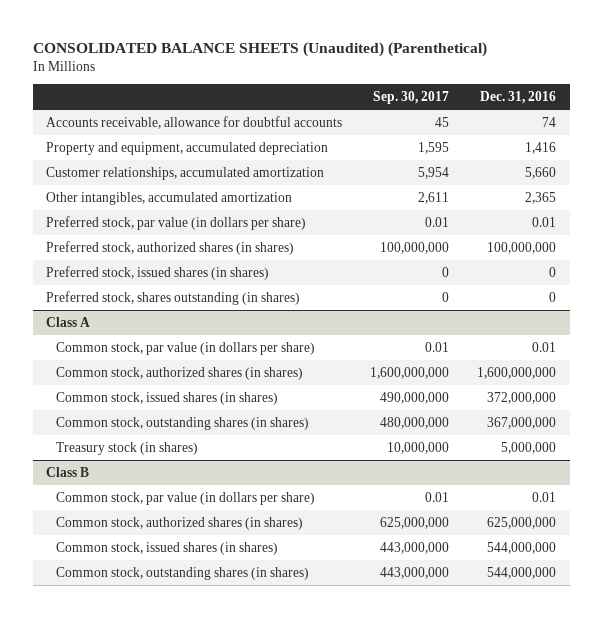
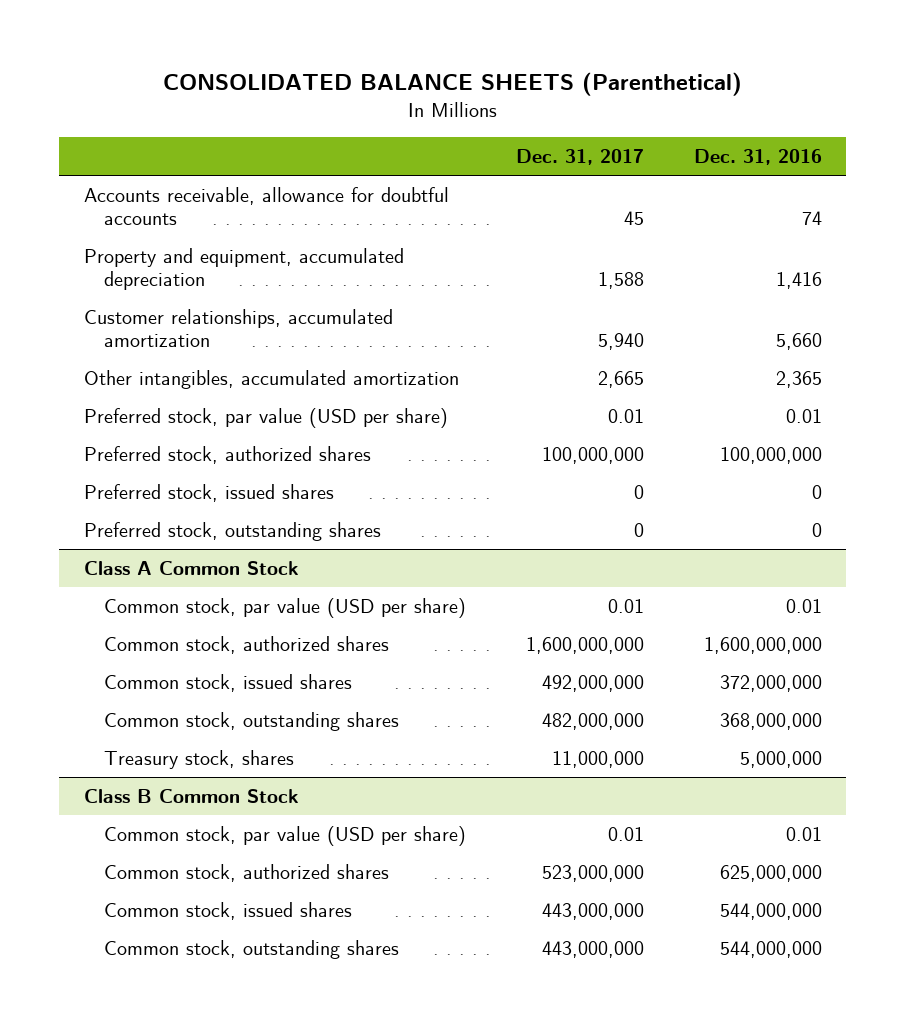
- CONSOLIDATED BALANCE SHEETS (Unaudited) (Parenthetical)
+ CONSOLIDATED BALANCE SHEETS (Parenthetical)
- | Sep. 30, 2017 | Dec. 31, 2016
+ | Dec. 31, 2017 | Dec. 31, 2016
- Preferred stock, par value (in dollars per share) | 0.01 | 0.01
- Preferred stock, authorized shares (in shares) | 100,000,000 | 100,000,000
- Preferred stock, issued shares (in shares) | 0 | 0
- Preferred stock, shares outstanding (in shares) | 0 | 0
- Class A
- Common stock, par value (in dollars per share) | 0.01 | 0.01
- Common stock, authorized shares (in shares) | 1,600,000,000 | 1,600,000,000
- Common stock, issued shares (in shares) | 490,000,000 | 372,000,000
- Common stock, outstanding shares (in shares) | 480,000,000 | 367,000,000
- Treasury stock (in shares) | 10,000,000 | 5,000,000
- Class B
- Common stock, par value (in dollars per share) | 0.01 | 0.01
- Common stock, authorized shares (in shares) | 625,000,000 | 625,000,000
- Common stock, issued shares (in shares) | 443,000,000 | 544,000,000
- Common stock, outstanding shares (in shares) | 443,000,000 | 544,000,000
+ Preferred stock, par value (USD per share) | 0.01 | 0.01
+ Preferred stock, authorized shares | 100,000,000 | 100,000,000
+ Preferred stock, issued shares | 0 | 0
+ Preferred stock, outstanding shares | 0 | 0
+ Class A Common Stock
+ Common stock, par value (USD per share) | 0.01 | 0.01
+ Common stock, authorized shares | 1,600,000,000 | 1,600,000,000
+ Common stock, issued shares | 492,000,000 | 372,000,000
+ Common stock, outstanding shares | 482,000,000 | 368,000,000
+ Treasury stock, shares | 11,000,000 | 5,000,000
+ Class B Common Stock
+ Common stock, par value (USD per share) | 0.01 | 0.01
+ Common stock, authorized shares | 523,000,000 | 625,000,000
+ Common stock, issued shares | 443,000,000 | 544,000,000
+ Common stock, outstanding shares | 443,000,000 | 544,000,000

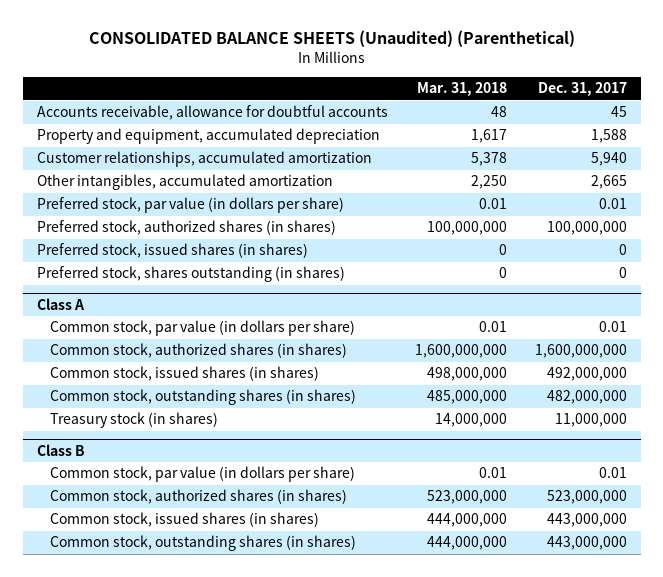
- CONSOLIDATED BALANCE SHEETS (Parenthetical)
+ CONSOLIDATED BALANCE SHEETS (Unaudited) (Parenthetical)
- | Dec. 31, 2017 | Dec. 31, 2016
+ | Mar. 31, 2018 | Dec. 31, 2017
- Preferred stock, par value (USD per share) | 0.01 | 0.01
- Preferred stock, authorized shares | 100,000,000 | 100,000,000
- Preferred stock, issued shares | 0 | 0
- Preferred stock, outstanding shares | 0 | 0
- Class A Common Stock
- Common stock, par value (USD per share) | 0.01 | 0.01
- Common stock, authorized shares | 1,600,000,000 | 1,600,000,000
- Common stock, issued shares | 492,000,000 | 372,000,000
- Common stock, outstanding shares | 482,000,000 | 368,000,000
- Treasury stock, shares | 11,000,000 | 5,000,000
- Class B Common Stock
- Common stock, par value (USD per share) | 0.01 | 0.01
- Common stock, authorized shares | 523,000,000 | 625,000,000
- Common stock, issued shares | 443,000,000 | 544,000,000
- Common stock, outstanding shares | 443,000,000 | 544,000,000
+ Preferred stock, par value (in dollars per share) | 0.01 | 0.01
+ Preferred stock, authorized shares (in shares) | 100,000,000 | 100,000,000
+ Preferred stock, issued shares (in shares) | 0 | 0
+ Preferred stock, shares outstanding (in shares) | 0 | 0
+ Class A
+ Common stock, par value (in dollars per share) | 0.01 | 0.01
+ Common stock, authorized shares (in shares) | 1,600,000,000 | 1,600,000,000
+ Common stock, issued shares (in shares) | 498,000,000 | 492,000,000
+ Common stock, outstanding shares (in shares) | 485,000,000 | 482,000,000
+ Treasury stock (in shares) | 14,000,000 | 11,000,000
+ Class B
+ Common stock, par value (in dollars per share) | 0.01 | 0.01
+ Common stock, authorized shares (in shares) | 523,000,000 | 523,000,000
+ Common stock, issued shares (in shares) | 444,000,000 | 443,000,000
+ Common stock, outstanding shares (in shares) | 444,000,000 | 443,000,000

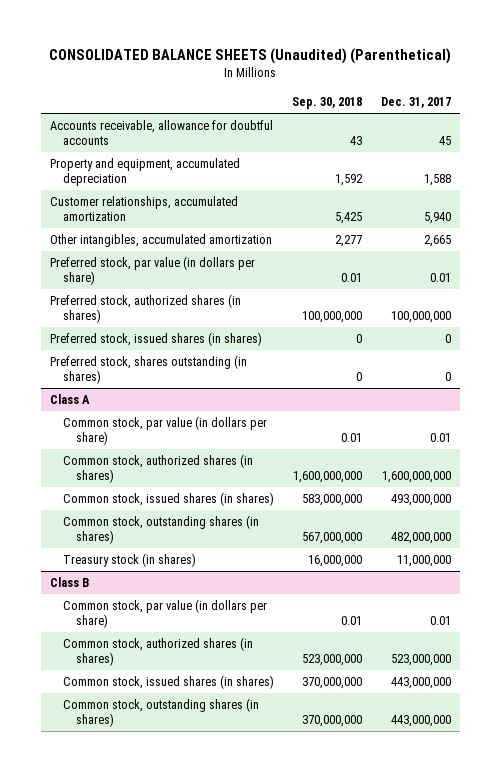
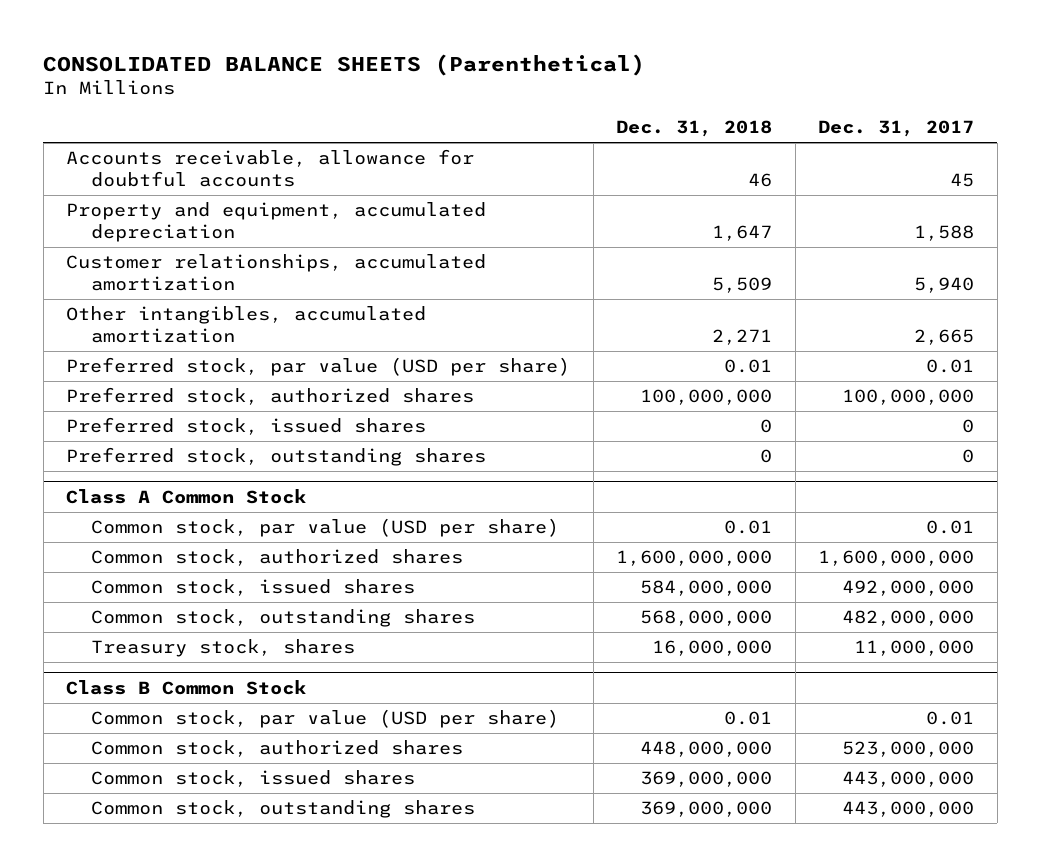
- CONSOLIDATED BALANCE SHEETS (Unaudited) (Parenthetical)
+ CONSOLIDATED BALANCE SHEETS (Parenthetical)
- | Sep. 30, 2018 | Dec. 31, 2017
+ | Dec. 31, 2018 | Dec. 31, 2017
- Preferred stock, par value (in dollars per share) | 0.01 | 0.01
- Preferred stock, authorized shares (in shares) | 100,000,000 | 100,000,000
- Preferred stock, issued shares (in shares) | 0 | 0
- Preferred stock, shares outstanding (in shares) | 0 | 0
- Class A
- Common stock, par value (in dollars per share) | 0.01 | 0.01
- Common stock, authorized shares (in shares) | 1,600,000,000 | 1,600,000,000
- Common stock, issued shares (in shares) | 583,000,000 | 493,000,000
- Common stock, outstanding shares (in shares) | 567,000,000 | 482,000,000
- Treasury stock (in shares) | 16,000,000 | 11,000,000
- Class B
- Common stock, par value (in dollars per share) | 0.01 | 0.01
- Common stock, authorized shares (in shares) | 523,000,000 | 523,000,000
- Common stock, issued shares (in shares) | 370,000,000 | 443,000,000
- Common stock, outstanding shares (in shares) | 370,000,000 | 443,000,000
+ Preferred stock, par value (USD per share) | 0.01 | 0.01
+ Preferred stock, authorized shares | 100,000,000 | 100,000,000
+ Preferred stock, issued shares | 0 | 0
+ Preferred stock, outstanding shares | 0 | 0
+ Class A Common Stock
+ Common stock, par value (USD per share) | 0.01 | 0.01
+ Common stock, authorized shares | 1,600,000,000 | 1,600,000,000
+ Common stock, issued shares | 584,000,000 | 492,000,000
+ Common stock, outstanding shares | 568,000,000 | 482,000,000
+ Treasury stock, shares | 16,000,000 | 11,000,000
+ Class B Common Stock
+ Common stock, par value (USD per share) | 0.01 | 0.01
+ Common stock, authorized shares | 448,000,000 | 523,000,000
+ Common stock, issued shares | 369,000,000 | 443,000,000
+ Common stock, outstanding shares | 369,000,000 | 443,000,000

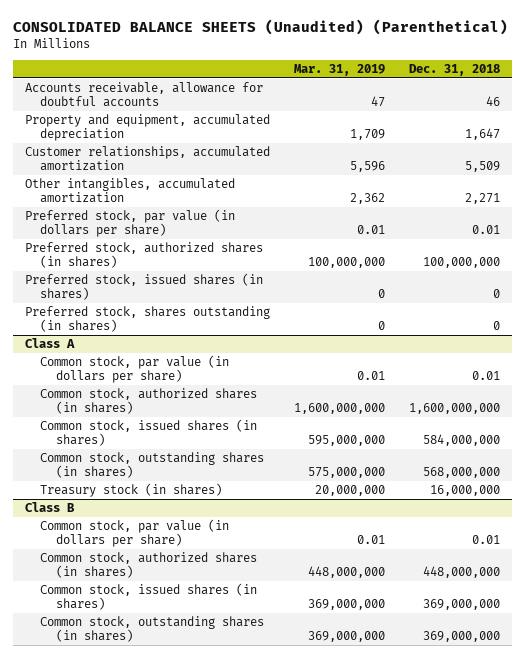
- CONSOLIDATED BALANCE SHEETS (Parenthetical)
+ CONSOLIDATED BALANCE SHEETS (Unaudited) (Parenthetical)
- | Dec. 31, 2018 | Dec. 31, 2017
+ | Mar. 31, 2019 | Dec. 31, 2018
- Preferred stock, par value (USD per share) | 0.01 | 0.01
- Preferred stock, authorized shares | 100,000,000 | 100,000,000
- Preferred stock, issued shares | 0 | 0
- Preferred stock, outstanding shares | 0 | 0
- Class A Common Stock
- Common stock, par value (USD per share) | 0.01 | 0.01
- Common stock, authorized shares | 1,600,000,000 | 1,600,000,000
- Common stock, issued shares | 584,000,000 | 492,000,000
- Common stock, outstanding shares | 568,000,000 | 482,000,000
- Treasury stock, shares | 16,000,000 | 11,000,000
- Class B Common Stock
- Common stock, par value (USD per share) | 0.01 | 0.01
- Common stock, authorized shares | 448,000,000 | 523,000,000
- Common stock, issued shares | 369,000,000 | 443,000,000
- Common stock, outstanding shares | 369,000,000 | 443,000,000
+ Preferred stock, par value (in dollars per share) | 0.01 | 0.01
+ Preferred stock, authorized shares (in shares) | 100,000,000 | 100,000,000
+ Preferred stock, issued shares (in shares) | 0 | 0
+ Preferred stock, shares outstanding (in shares) | 0 | 0
+ Class A
+ Common stock, par value (in dollars per share) | 0.01 | 0.01
+ Common stock, authorized shares (in shares) | 1,600,000,000 | 1,600,000,000
+ Common stock, issued shares (in shares) | 595,000,000 | 584,000,000
+ Common stock, outstanding shares (in shares) | 575,000,000 | 568,000,000
+ Treasury stock (in shares) | 20,000,000 | 16,000,000
+ Class B
+ Common stock, par value (in dollars per share) | 0.01 | 0.01
+ Common stock, authorized shares (in shares) | 448,000,000 | 448,000,000
+ Common stock, issued shares (in shares) | 369,000,000 | 369,000,000
+ Common stock, outstanding shares (in shares) | 369,000,000 | 369,000,000

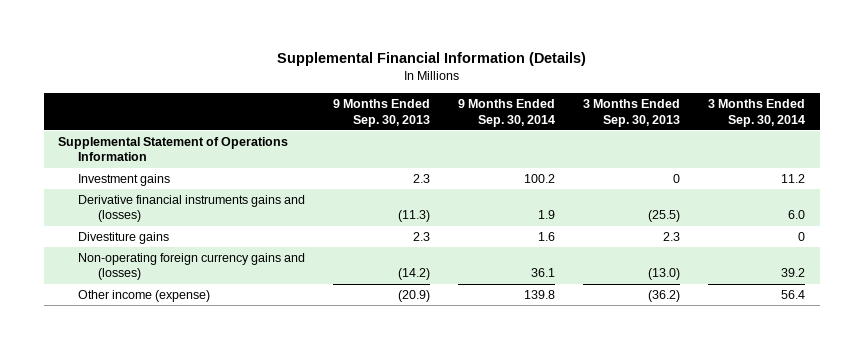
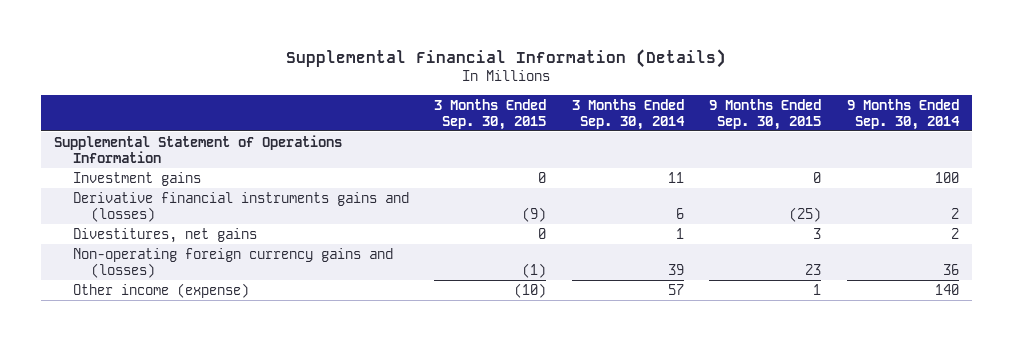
- | 9 Months Ended Sep. 30, 2013 | 9 Months Ended Sep. 30, 2014 | 3 Months Ended Sep. 30, 2013 | 3 Months Ended Sep. 30, 2014
+ | 3 Months Ended Sep. 30, 2015 | 3 Months Ended Sep. 30, 2014 | 9 Months Ended Sep. 30, 2015 | 9 Months Ended Sep. 30, 2014
- Investment gains | 2.3 | 100.2 | 0 | 11.2
- Derivative financial instruments gains and (losses) | (11.3) | 1.9 | (25.5) | 6.0
- Divestiture gains | 2.3 | 1.6 | 2.3 | 0
- Non-operating foreign currency gains and (losses) | (14.2) | 36.1 | (13.0) | 39.2
- Other income (expense) | (20.9) | 139.8 | (36.2) | 56.4
+ Investment gains | 0 | 11 | 0 | 100
+ Derivative financial instruments gains and (losses) | (9) | 6 | (25) | 2
+ Divestitures, net gains | 0 | 1 | 3 | 2
+ Non-operating foreign currency gains and (losses) | (1) | 39 | 23 | 36
+ Other income (expense) | (10) | 57 | 1 | 140

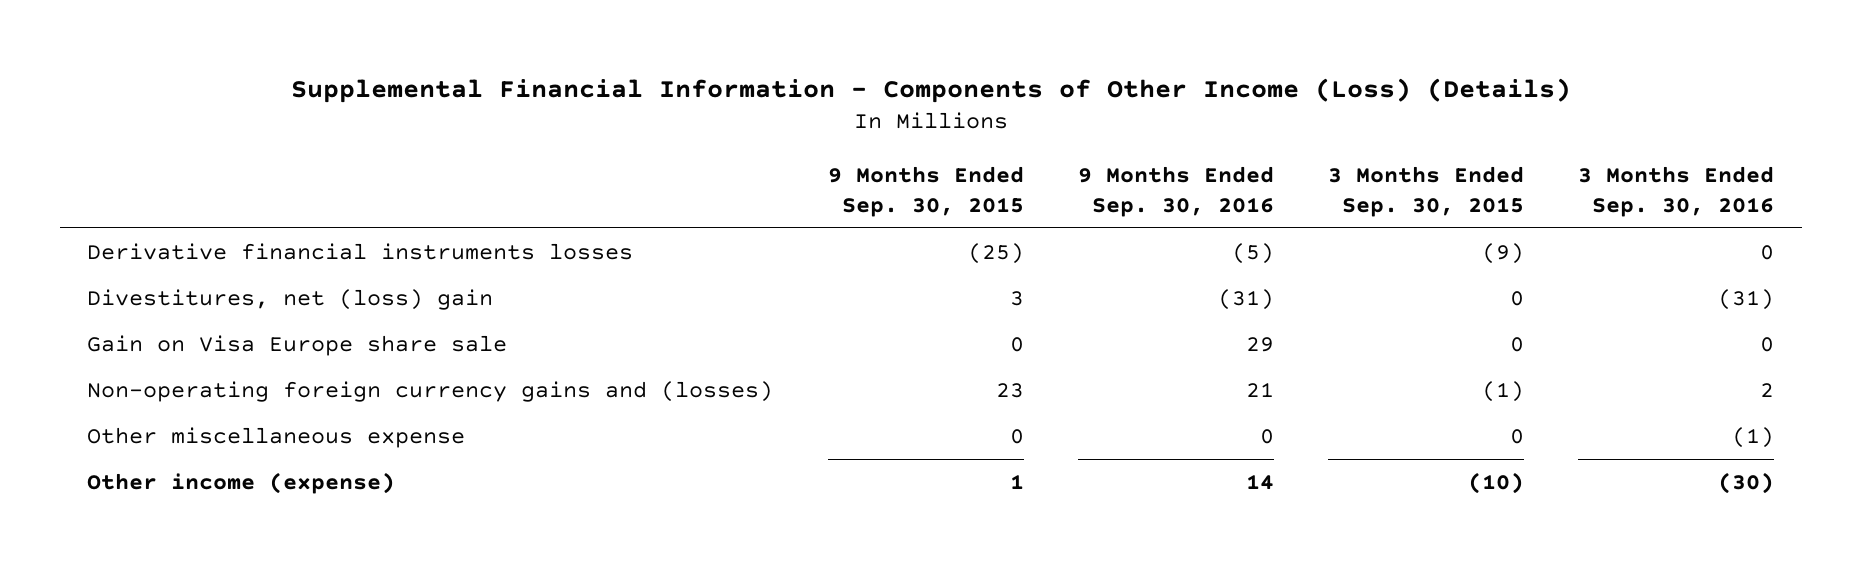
- Supplemental Financial Information (Details)
+ Supplemental Financial Information - Components of Other Income (Loss) (Details)
- | 3 Months Ended Sep. 30, 2015 | 3 Months Ended Sep. 30, 2014 | 9 Months Ended Sep. 30, 2015 | 9 Months Ended Sep. 30, 2014
+ | 9 Months Ended Sep. 30, 2015 | 9 Months Ended Sep. 30, 2016 | 3 Months Ended Sep. 30, 2015 | 3 Months Ended Sep. 30, 2016
- Supplemental Statement of Operations Information
- Investment gains | 0 | 11 | 0 | 100
- Derivative financial instruments gains and (losses) | (9) | 6 | (25) | 2
- Divestitures, net gains | 0 | 1 | 3 | 2
+ Derivative financial instruments losses | (25) | (5) | (9) | 0
+ Divestitures, net (loss) gain | 3 | (31) | 0 | (31)
+ Gain on Visa Europe share sale | 0 | 29 | 0 | 0
+ Other miscellaneous expense | 0 | 0 | 0 | (1)

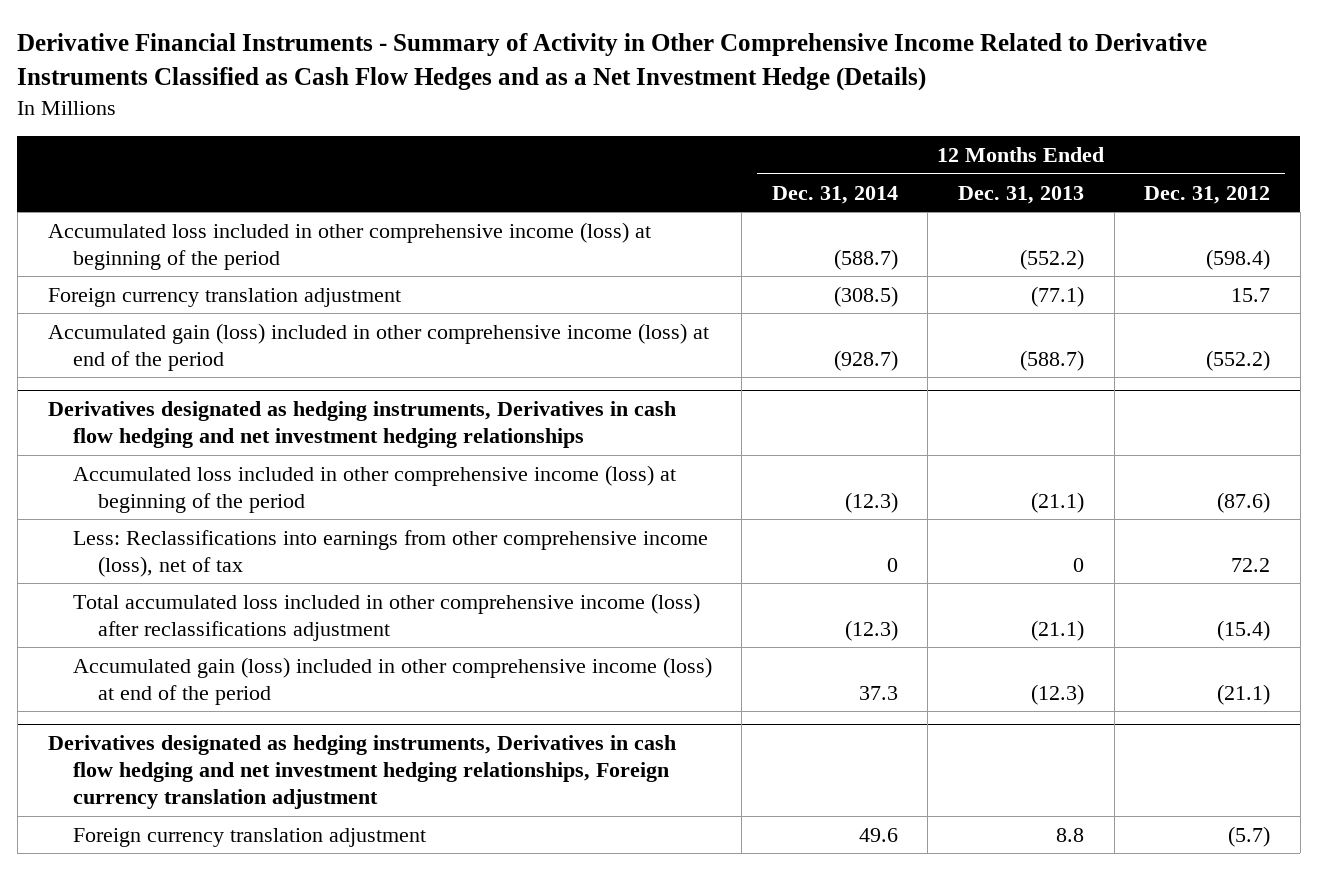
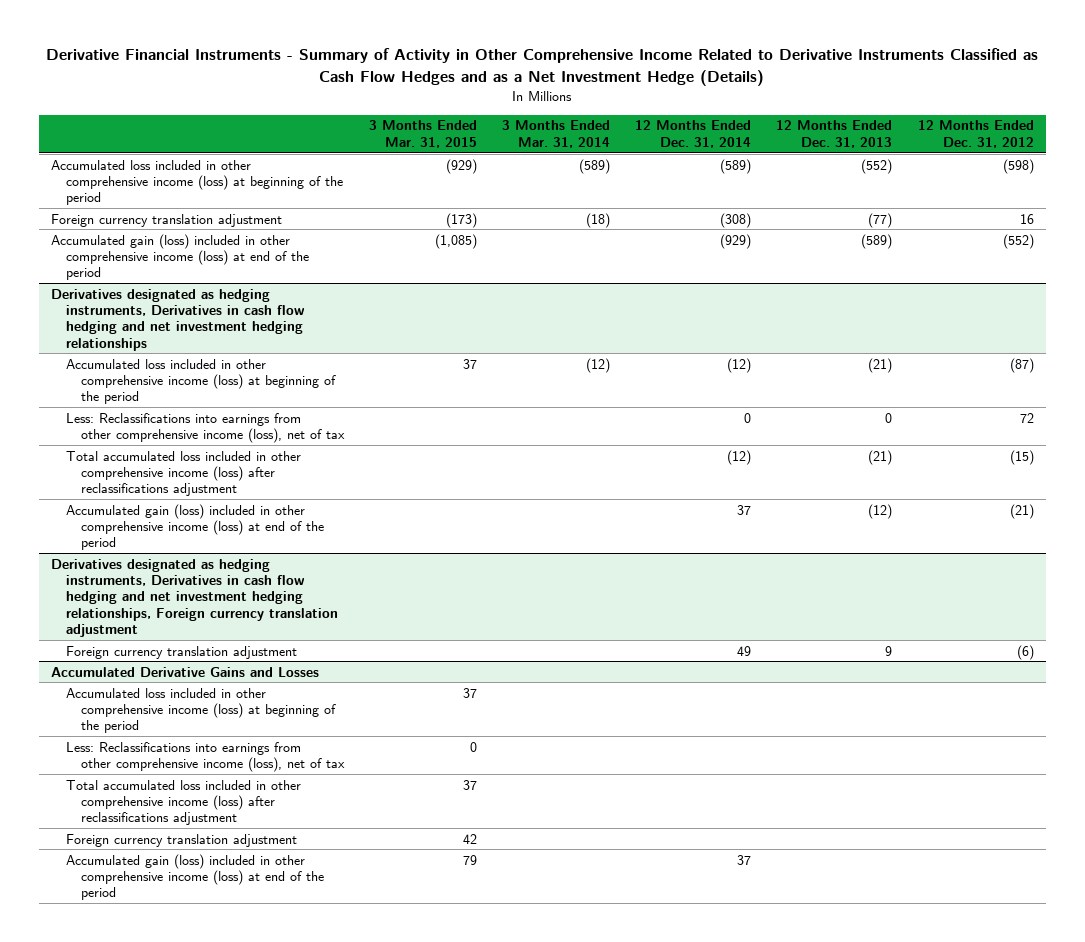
- | 12 Months Ended Dec. 31, 2014 | 12 Months Ended Dec. 31, 2013 | 12 Months Ended Dec. 31, 2012
+ | 3 Months Ended Mar. 31, 2015 | 3 Months Ended Mar. 31, 2014 | 12 Months Ended Dec. 31, 2014 | 12 Months Ended Dec. 31, 2013 | 12 Months Ended Dec. 31, 2012
- Accumulated loss included in other comprehensive income (loss) at beginning of the period | (588.7) | (552.2) | (598.4)
- Foreign currency translation adjustment | (308.5) | (77.1) | 15.7
- Accumulated gain (loss) included in other comprehensive income (loss) at end of the period | (928.7) | (588.7) | (552.2)
+ Accumulated loss included in other comprehensive income (loss) at beginning of the period | (929) | (589) | (589) | (552) | (598)
+ Foreign currency translation adjustment | (173) | (18) | (308) | (77) | 16
+ Accumulated gain (loss) included in other comprehensive income (loss) at end of the period | (1,085) | | (929) | (589) | (552)
@ Derivatives designated as hedging instruments, Derivatives in cash flow hedging and net investment hedging relationships
- Accumulated loss included in other comprehensive income (loss) at beginning of the period | (12.3) | (21.1) | (87.6)
- Less: Reclassifications into earnings from other comprehensive income (loss), net of tax | 0 | 0 | 72.2
- Total accumulated loss included in other comprehensive income (loss) after reclassifications adjustment | (12.3) | (21.1) | (15.4)
- Accumulated gain (loss) included in other comprehensive income (loss) at end of the period | 37.3 | (12.3) | (21.1)
+ Accumulated loss included in other comprehensive income (loss) at beginning of the period | 37 | (12) | (12) | (21) | (87)
+ Less: Reclassifications into earnings from other comprehensive income (loss), net of tax | | | 0 | 0 | 72
+ Total accumulated loss included in other comprehensive income (loss) after reclassifications adjustment | | | (12) | (21) | (15)
+ Accumulated gain (loss) included in other comprehensive income (loss) at end of the period | | | 37 | (12) | (21)
@ Derivatives designated as hedging instruments, Derivatives in cash flow hedging and net investment hedging relationships, Foreign currency translation adjustment
- Foreign currency translation adjustment | 49.6 | 8.8 | (5.7)
+ Foreign currency translation adjustment | | | 49 | 9 | (6)
+ Accumulated Derivative Gains and Losses
+ Accumulated loss included in other comprehensive income (loss) at beginning of the period | 37 | | | |
+ Less: Reclassifications into earnings from other comprehensive income (loss), net of tax | 0 | | | |
+ Total accumulated loss included in other comprehensive income (loss) after reclassifications adjustment | 37 | | | |
+ Foreign currency translation adjustment | 42 | | | |
+ Accumulated gain (loss) included in other comprehensive income (loss) at end of the period | 79 | | 37 | |

